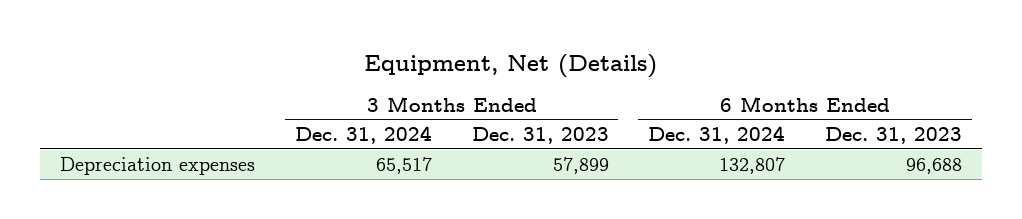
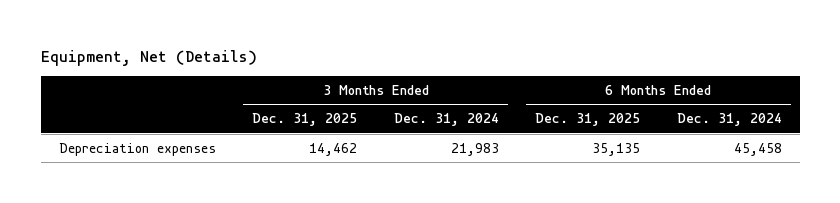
- | 3 Months Ended Dec. 31, 2024 | 3 Months Ended Dec. 31, 2023 | 6 Months Ended Dec. 31, 2024 | 6 Months Ended Dec. 31, 2023
+ | 3 Months Ended Dec. 31, 2025 | 3 Months Ended Dec. 31, 2024 | 6 Months Ended Dec. 31, 2025 | 6 Months Ended Dec. 31, 2024
- Depreciation expenses | 65,517 | 57,899 | 132,807 | 96,688
+ Depreciation expenses | 14,462 | 21,983 | 35,135 | 45,458

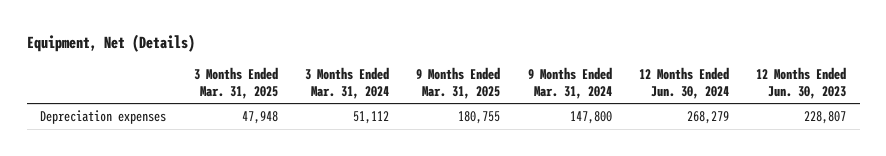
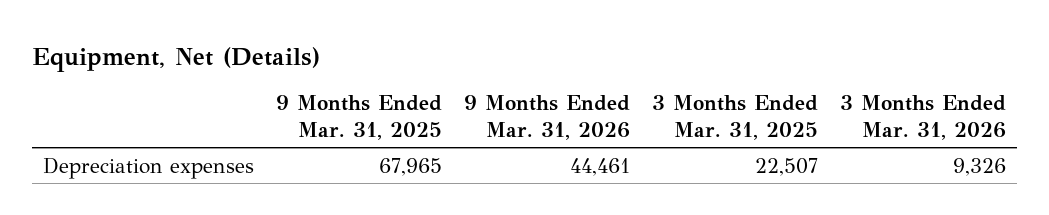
- | 3 Months Ended Mar. 31, 2025 | 3 Months Ended Mar. 31, 2024 | 9 Months Ended Mar. 31, 2025 | 9 Months Ended Mar. 31, 2024 | 12 Months Ended Jun. 30, 2024 | 12 Months Ended Jun. 30, 2023
+ | 9 Months Ended Mar. 31, 2025 | 9 Months Ended Mar. 31, 2026 | 3 Months Ended Mar. 31, 2025 | 3 Months Ended Mar. 31, 2026
- Depreciation expenses | 47,948 | 51,112 | 180,755 | 147,800 | 268,279 | 228,807
+ Depreciation expenses | 67,965 | 44,461 | 22,507 | 9,326

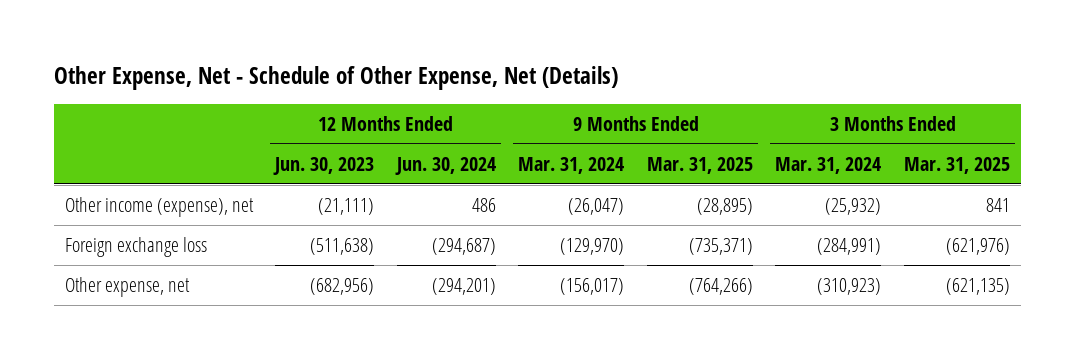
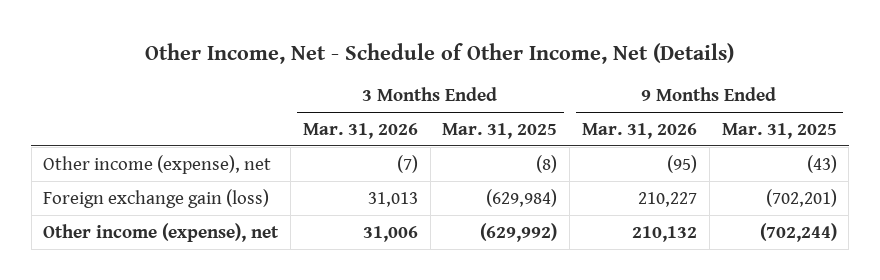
- Other Expense, Net - Schedule of Other Expense, Net (Details)
+ Other Income, Net - Schedule of Other Income, Net (Details)
- | 12 Months Ended Jun. 30, 2023 | 12 Months Ended Jun. 30, 2024 | 9 Months Ended Mar. 31, 2024 | 9 Months Ended Mar. 31, 2025 | 3 Months Ended Mar. 31, 2024 | 3 Months Ended Mar. 31, 2025
+ | 3 Months Ended Mar. 31, 2026 | 3 Months Ended Mar. 31, 2025 | 9 Months Ended Mar. 31, 2026 | 9 Months Ended Mar. 31, 2025
- Other income (expense), net | (21,111) | 486 | (26,047) | (28,895) | (25,932) | 841
- Foreign exchange loss | (511,638) | (294,687) | (129,970) | (735,371) | (284,991) | (621,976)
- Other expense, net | (682,956) | (294,201) | (156,017) | (764,266) | (310,923) | (621,135)
+ Other income (expense), net | (7) | (8) | (95) | (43)
+ Foreign exchange gain (loss) | 31,013 | (629,984) | 210,227 | (702,201)
+ Other income (expense), net | 31,006 | (629,992) | 210,132 | (702,244)

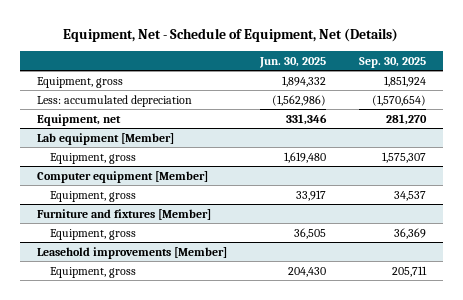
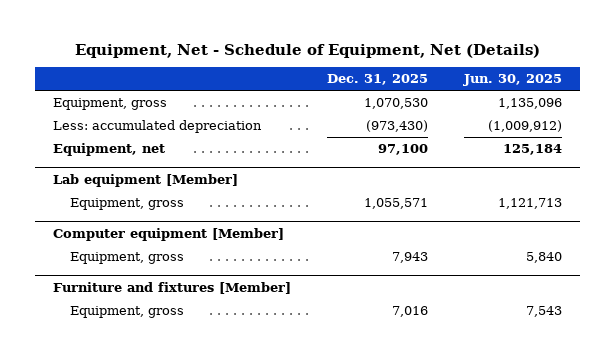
- | Jun. 30, 2025 | Sep. 30, 2025
+ | Dec. 31, 2025 | Jun. 30, 2025
- Equipment, gross | 1,894,332 | 1,851,924
- Less: accumulated depreciation | (1,562,986) | (1,570,654)
- Equipment, net | 331,346 | 281,270
+ Equipment, gross | 1,070,530 | 1,135,096
+ Less: accumulated depreciation | (973,430) | (1,009,912)
+ Equipment, net | 97,100 | 125,184
@ Lab equipment [Member]
- Equipment, gross | 1,619,480 | 1,575,307
+ Equipment, gross | 1,055,571 | 1,121,713
@ Computer equipment [Member]
- Equipment, gross | 33,917 | 34,537
+ Equipment, gross | 7,943 | 5,840
@ Furniture and fixtures [Member]
- Equipment, gross | 36,505 | 36,369
- Leasehold improvements [Member]
- Equipment, gross | 204,430 | 205,711
@ Furniture and fixtures [Member]
+ Equipment, gross | 7,016 | 7,543

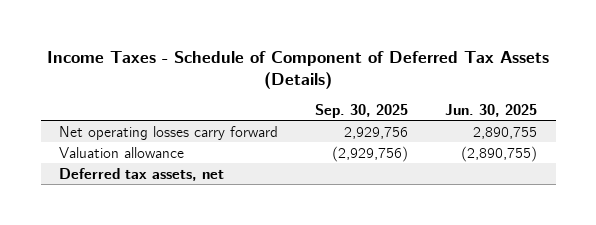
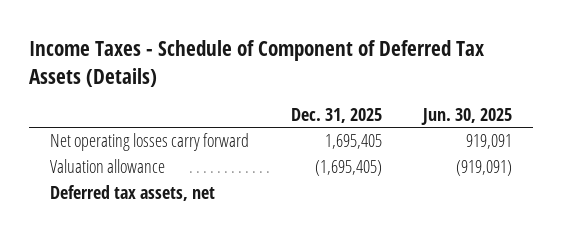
- | Sep. 30, 2025 | Jun. 30, 2025
+ | Dec. 31, 2025 | Jun. 30, 2025
- Net operating losses carry forward | 2,929,756 | 2,890,755
- Valuation allowance | (2,929,756) | (2,890,755)
+ Net operating losses carry forward | 1,695,405 | 919,091
+ Valuation allowance | (1,695,405) | (919,091)

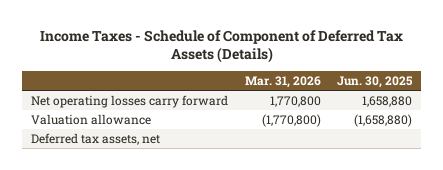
- | Dec. 31, 2025 | Jun. 30, 2025
+ | Mar. 31, 2026 | Jun. 30, 2025
- Net operating losses carry forward | 1,695,405 | 919,091
- Valuation allowance | (1,695,405) | (919,091)
+ Net operating losses carry forward | 1,770,800 | 1,658,880
+ Valuation allowance | (1,770,800) | (1,658,880)

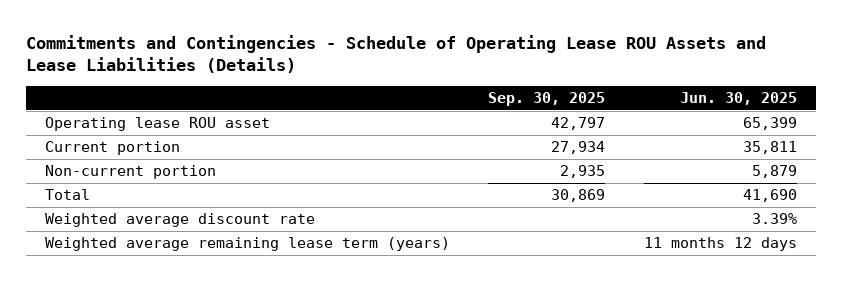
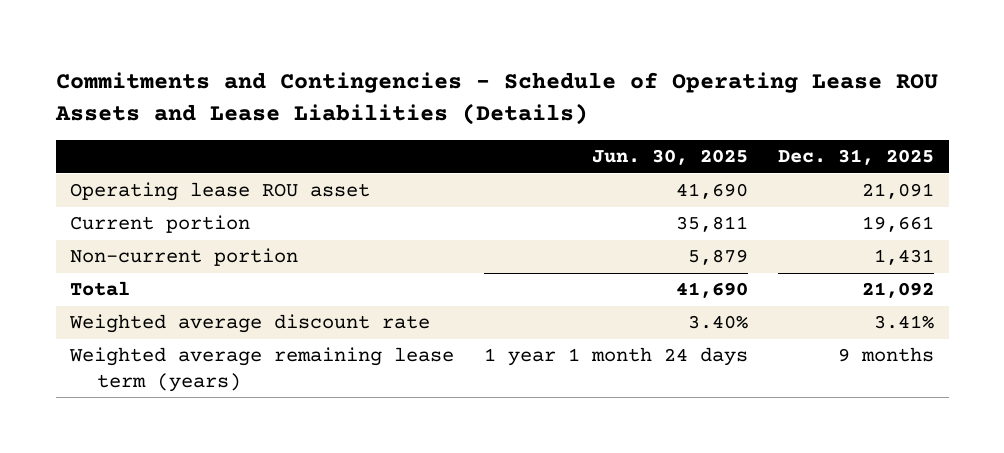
- | Sep. 30, 2025 | Jun. 30, 2025
+ | Jun. 30, 2025 | Dec. 31, 2025
- Operating lease ROU asset | 42,797 | 65,399
+ Operating lease ROU asset | 41,690 | 21,091
- Weighted average discount rate | | 3.39%
- Weighted average remaining lease term (years) | | 11 months 12 days
+ Weighted average discount rate | 3.40% | 3.41%
+ Weighted average remaining lease term (years) | 1 year 1 month 24 days | 9 months

